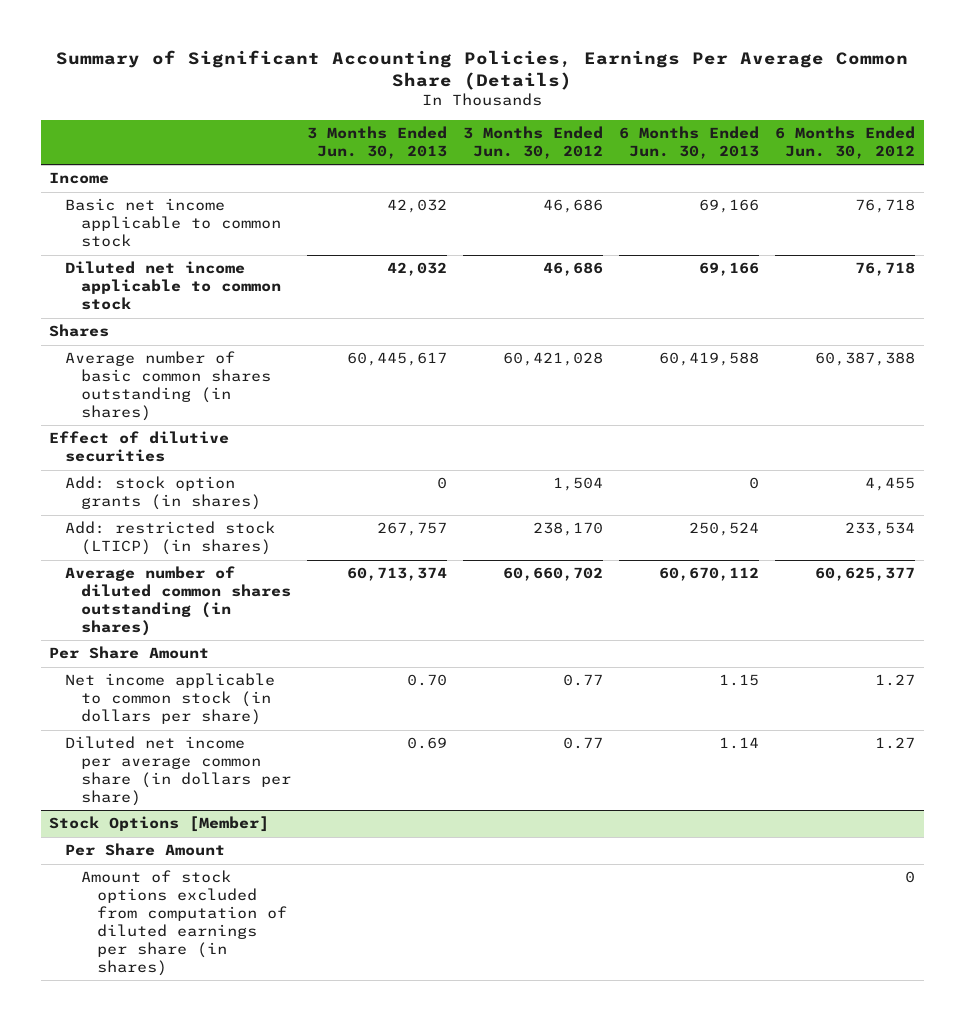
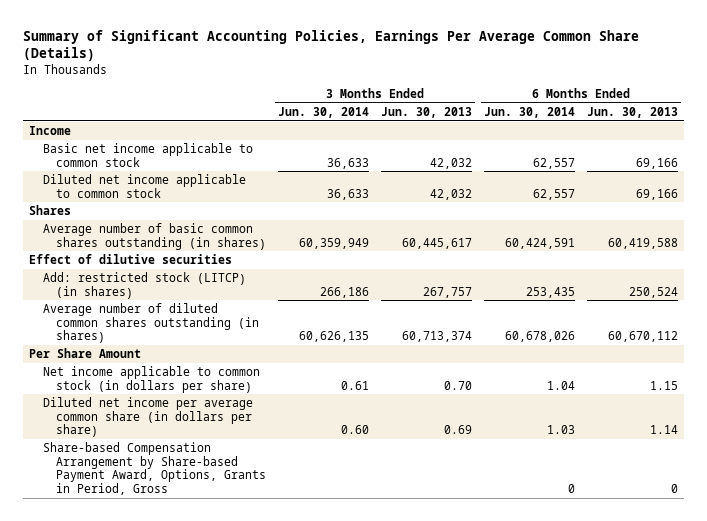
- | 3 Months Ended Jun. 30, 2013 | 3 Months Ended Jun. 30, 2012 | 6 Months Ended Jun. 30, 2013 | 6 Months Ended Jun. 30, 2012
+ | 3 Months Ended Jun. 30, 2014 | 3 Months Ended Jun. 30, 2013 | 6 Months Ended Jun. 30, 2014 | 6 Months Ended Jun. 30, 2013
- Add: stock option grants (in shares) | 0 | 1,504 | 0 | 4,455
- Add: restricted stock (LTICP) (in shares) | 267,757 | 238,170 | 250,524 | 233,534
+ Add: restricted stock (LITCP) (in shares) | 266,186 | 267,757 | 253,435 | 250,524
- Stock Options [Member]
- Per Share Amount
- Amount of stock options excluded from computation of diluted earnings per share (in shares) | | | | 0
+ Share-based Compensation Arrangement by Share-based Payment Award, Options, Grants in Period, Gross | | | 0 | 0

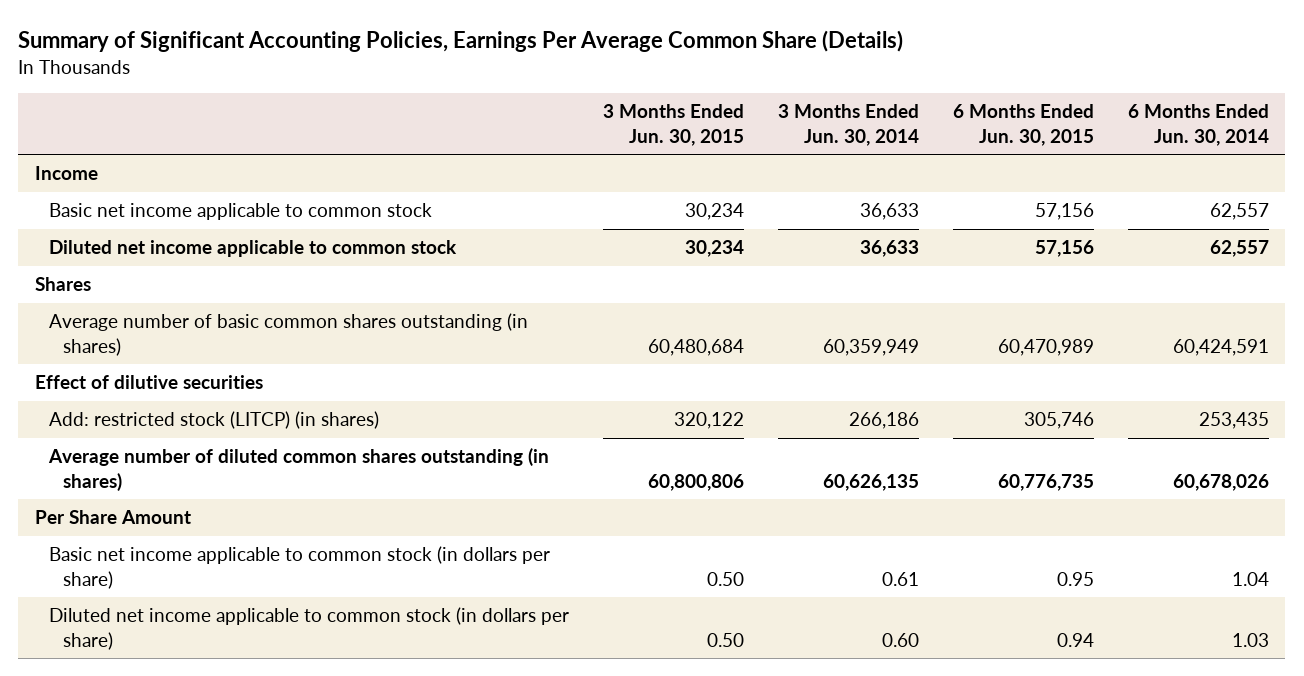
- | 3 Months Ended Jun. 30, 2014 | 3 Months Ended Jun. 30, 2013 | 6 Months Ended Jun. 30, 2014 | 6 Months Ended Jun. 30, 2013
+ | 3 Months Ended Jun. 30, 2015 | 3 Months Ended Jun. 30, 2014 | 6 Months Ended Jun. 30, 2015 | 6 Months Ended Jun. 30, 2014
- Net income applicable to common stock (in dollars per share) | 0.61 | 0.70 | 1.04 | 1.15
- Diluted net income per average common share (in dollars per share) | 0.60 | 0.69 | 1.03 | 1.14
- Share-based Compensation Arrangement by Share-based Payment Award, Options, Grants in Period, Gross | | | 0 | 0
+ Basic net income applicable to common stock (in dollars per share) | 0.50 | 0.61 | 0.95 | 1.04
+ Diluted net income applicable to common stock (in dollars per share) | 0.50 | 0.60 | 0.94 | 1.03

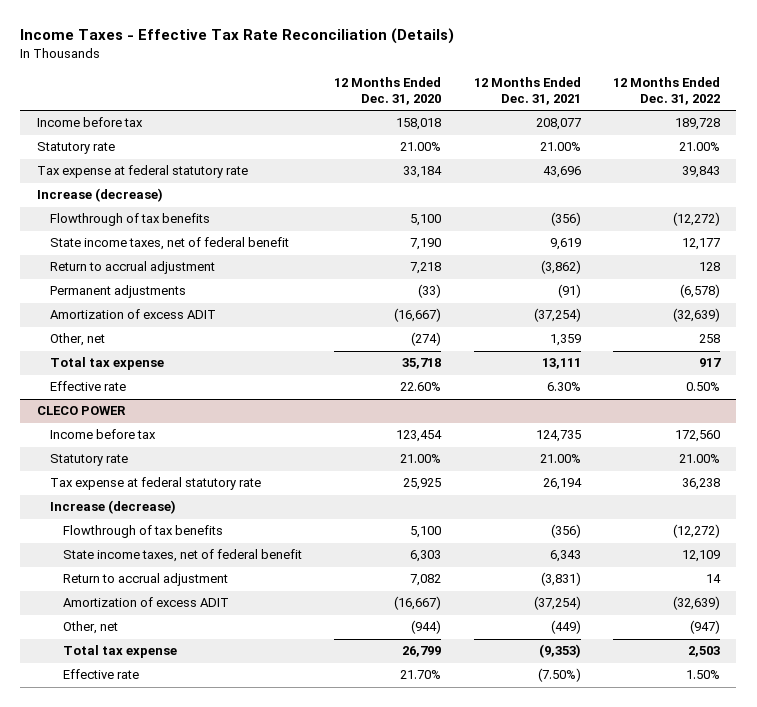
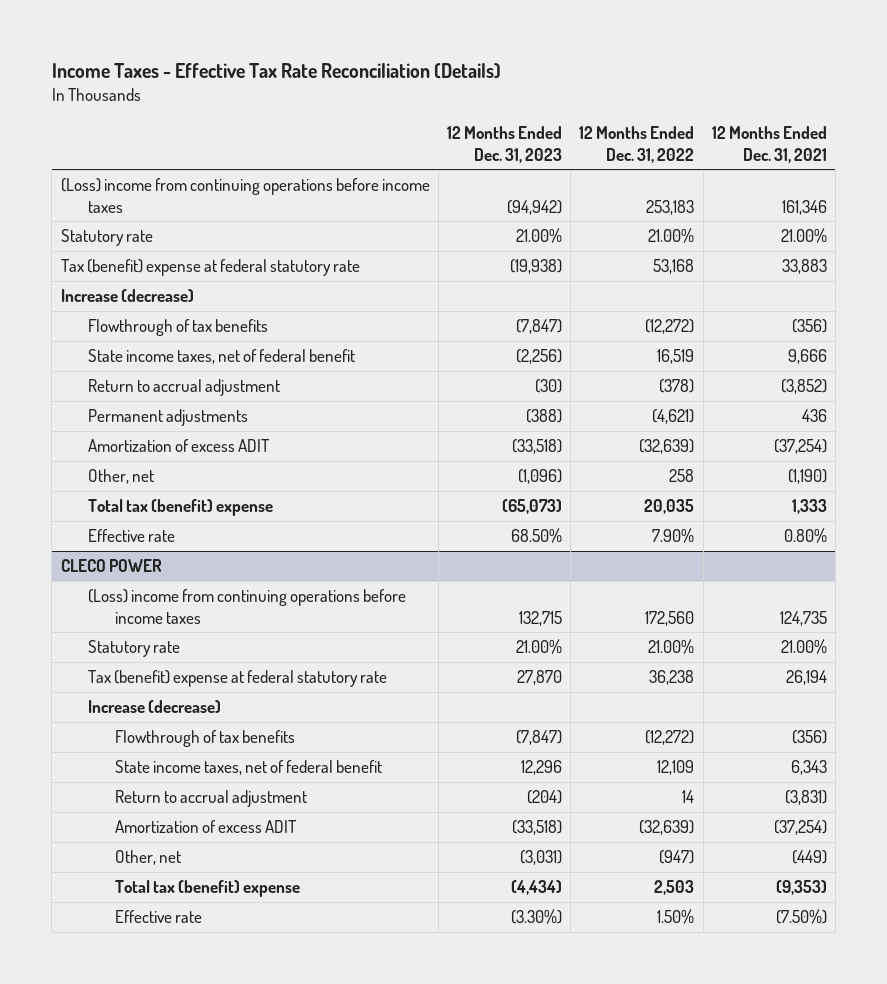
- | 12 Months Ended Dec. 31, 2020 | 12 Months Ended Dec. 31, 2021 | 12 Months Ended Dec. 31, 2022
+ | 12 Months Ended Dec. 31, 2023 | 12 Months Ended Dec. 31, 2022 | 12 Months Ended Dec. 31, 2021
- Income before tax | 158,018 | 208,077 | 189,728
+ (Loss) income from continuing operations before income taxes | (94,942) | 253,183 | 161,346
- Tax expense at federal statutory rate | 33,184 | 43,696 | 39,843
+ Tax (benefit) expense at federal statutory rate | (19,938) | 53,168 | 33,883
- State income taxes, net of federal benefit | 7,190 | 9,619 | 12,177
- Return to accrual adjustment | 7,218 | (3,862) | 128
- Permanent adjustments | (33) | (91) | (6,578)
+ State income taxes, net of federal benefit | (2,256) | 16,519 | 9,666
+ Return to accrual adjustment | (30) | (378) | (3,852)
+ Permanent adjustments | (388) | (4,621) | 436
- Other, net | (274) | 1,359 | 258
- Total tax expense | 35,718 | 13,111 | 917
- Effective rate | 22.60% | 6.30% | 0.50%
+ Other, net | (1,096) | 258 | (1,190)
+ Total tax (benefit) expense | (65,073) | 20,035 | 1,333
+ Effective rate | 68.50% | 7.90% | 0.80%
@ CLECO POWER
- Income before tax | 123,454 | 124,735 | 172,560
+ (Loss) income from continuing operations before income taxes | 132,715 | 172,560 | 124,735
- Tax expense at federal statutory rate | 25,925 | 26,194 | 36,238
+ Tax (benefit) expense at federal statutory rate | 27,870 | 36,238 | 26,194
- Total tax expense | 26,799 | (9,353) | 2,503
+ Total tax (benefit) expense | (4,434) | 2,503 | (9,353)

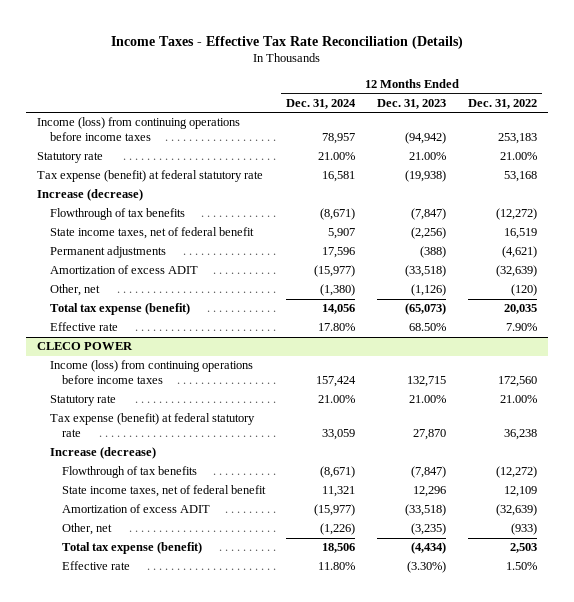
- | 12 Months Ended Dec. 31, 2023 | 12 Months Ended Dec. 31, 2022 | 12 Months Ended Dec. 31, 2021
+ | 12 Months Ended Dec. 31, 2024 | 12 Months Ended Dec. 31, 2023 | 12 Months Ended Dec. 31, 2022
- (Loss) income from continuing operations before income taxes | (94,942) | 253,183 | 161,346
+ Income (loss) from continuing operations before income taxes | 78,957 | (94,942) | 253,183
- Tax (benefit) expense at federal statutory rate | (19,938) | 53,168 | 33,883
+ Tax expense (benefit) at federal statutory rate | 16,581 | (19,938) | 53,168
- Return to accrual adjustment | (30) | (378) | (3,852)
- Other, net | (1,096) | 258 | (1,190)
- Total tax (benefit) expense | (65,073) | 20,035 | 1,333
+ Other, net | (1,380) | (1,126) | (120)
+ Total tax expense (benefit) | 14,056 | (65,073) | 20,035
@ CLECO POWER
- (Loss) income from continuing operations before income taxes | 132,715 | 172,560 | 124,735
+ Income (loss) from continuing operations before income taxes | 157,424 | 132,715 | 172,560
- Tax (benefit) expense at federal statutory rate | 27,870 | 36,238 | 26,194
+ Tax expense (benefit) at federal statutory rate | 33,059 | 27,870 | 36,238
- Return to accrual adjustment | (204) | 14 | (3,831)
- Other, net | (3,031) | (947) | (449)
- Total tax (benefit) expense | (4,434) | 2,503 | (9,353)
+ Other, net | (1,226) | (3,235) | (933)
+ Total tax expense (benefit) | 18,506 | (4,434) | 2,503

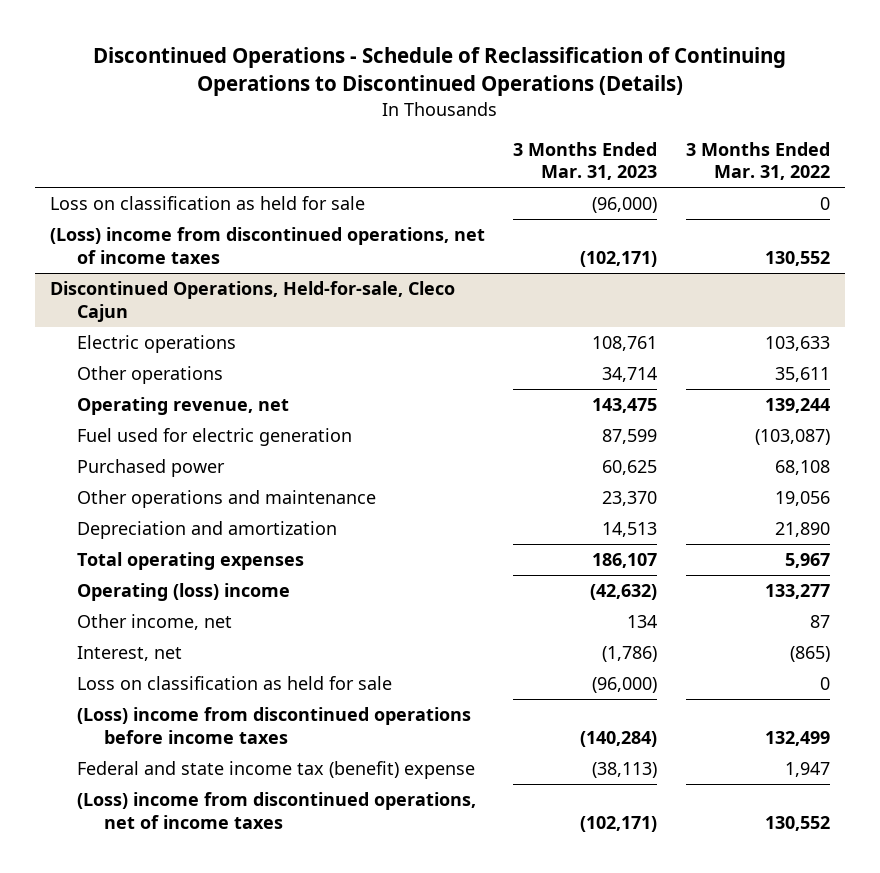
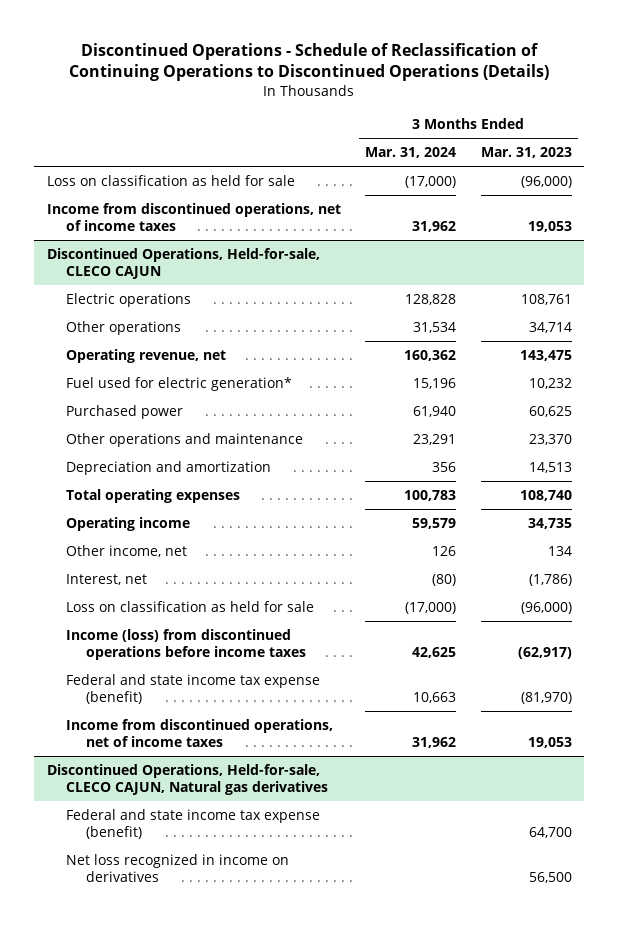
- | 3 Months Ended Mar. 31, 2023 | 3 Months Ended Mar. 31, 2022
+ | 3 Months Ended Mar. 31, 2024 | 3 Months Ended Mar. 31, 2023
- (Loss) income from discontinued operations, net of income taxes | (102,171) | 130,552
- Discontinued Operations, Held-for-sale, Cleco Cajun
+ Income from discontinued operations, net of income taxes | 31,962 | 19,053
+ Discontinued Operations, Held-for-sale, CLECO CAJUN
- Fuel used for electric generation | 87,599 | (103,087)
+ Fuel used for electric generation* | 15,196 | 10,232
- Total operating expenses | 186,107 | 5,967
- Operating (loss) income | (42,632) | 133,277
+ Total operating expenses | 100,783 | 108,740
+ Operating income | 59,579 | 34,735
- (Loss) income from discontinued operations before income taxes | (140,284) | 132,499
- Federal and state income tax (benefit) expense | (38,113) | 1,947
- (Loss) income from discontinued operations, net of income taxes | (102,171) | 130,552
+ Income (loss) from discontinued operations before income taxes | 42,625 | (62,917)
+ Federal and state income tax expense (benefit) | 10,663 | (81,970)
+ Income from discontinued operations, net of income taxes | 31,962 | 19,053
+ Discontinued Operations, Held-for-sale, CLECO CAJUN, Natural gas derivatives
+ Federal and state income tax expense (benefit) | | 64,700
+ Net loss recognized in income on derivatives | | 56,500

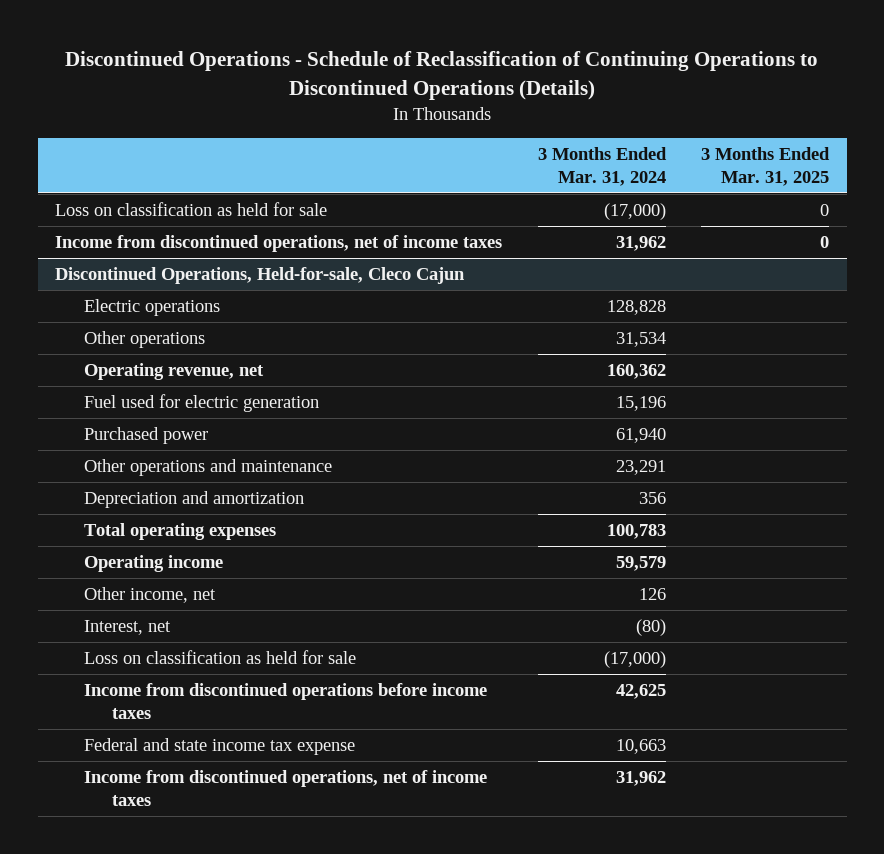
- | 3 Months Ended Mar. 31, 2024 | 3 Months Ended Mar. 31, 2023
+ | 3 Months Ended Mar. 31, 2024 | 3 Months Ended Mar. 31, 2025
- Discontinued Operations, Held-for-sale, CLECO CAJUN
+ Discontinued Operations, Held-for-sale, Cleco Cajun
- Fuel used for electric generation* | 15,196 | 10,232
+ Fuel used for electric generation | 15,196 |
- Income (loss) from discontinued operations before income taxes | 42,625 | (62,917)
- Federal and state income tax expense (benefit) | 10,663 | (81,970)
+ Income from discontinued operations before income taxes | 42,625 |
+ Federal and state income tax expense | 10,663 |
- Discontinued Operations, Held-for-sale, CLECO CAJUN, Natural gas derivatives
- Federal and state income tax expense (benefit) | | 64,700
- Net loss recognized in income on derivatives | | 56,500

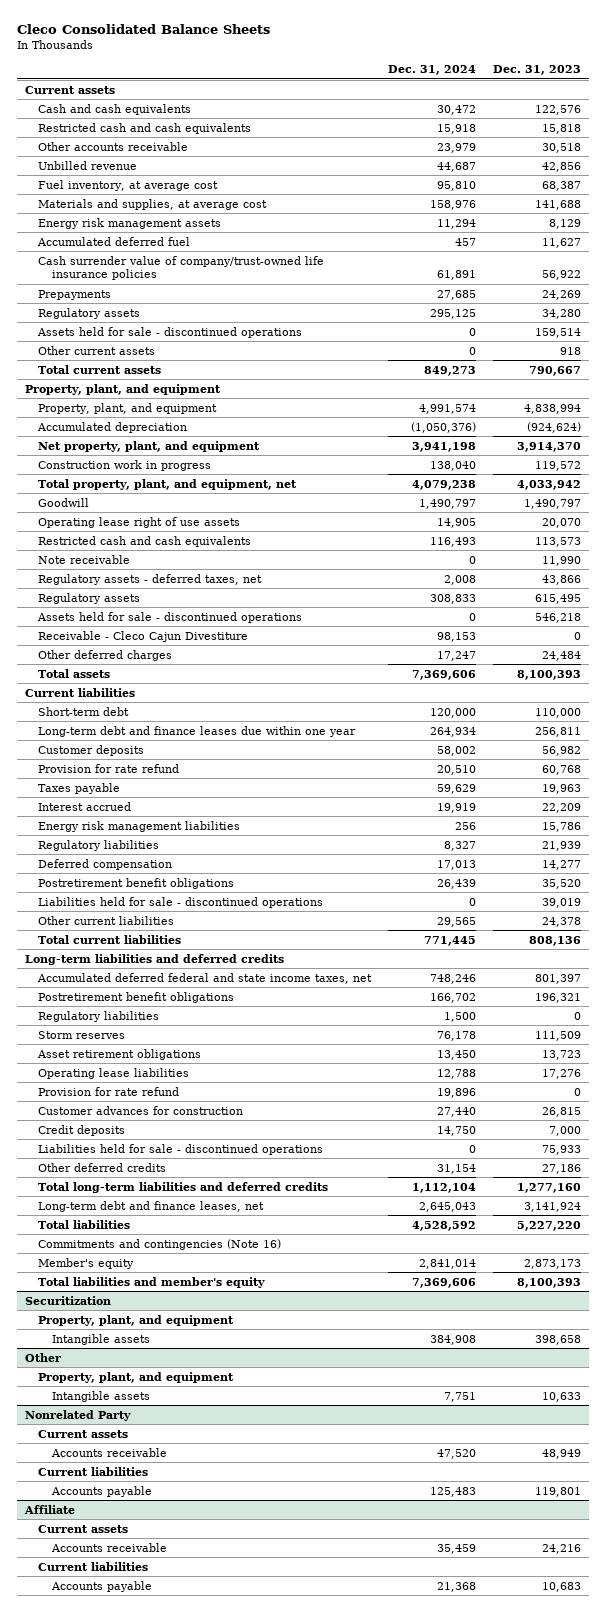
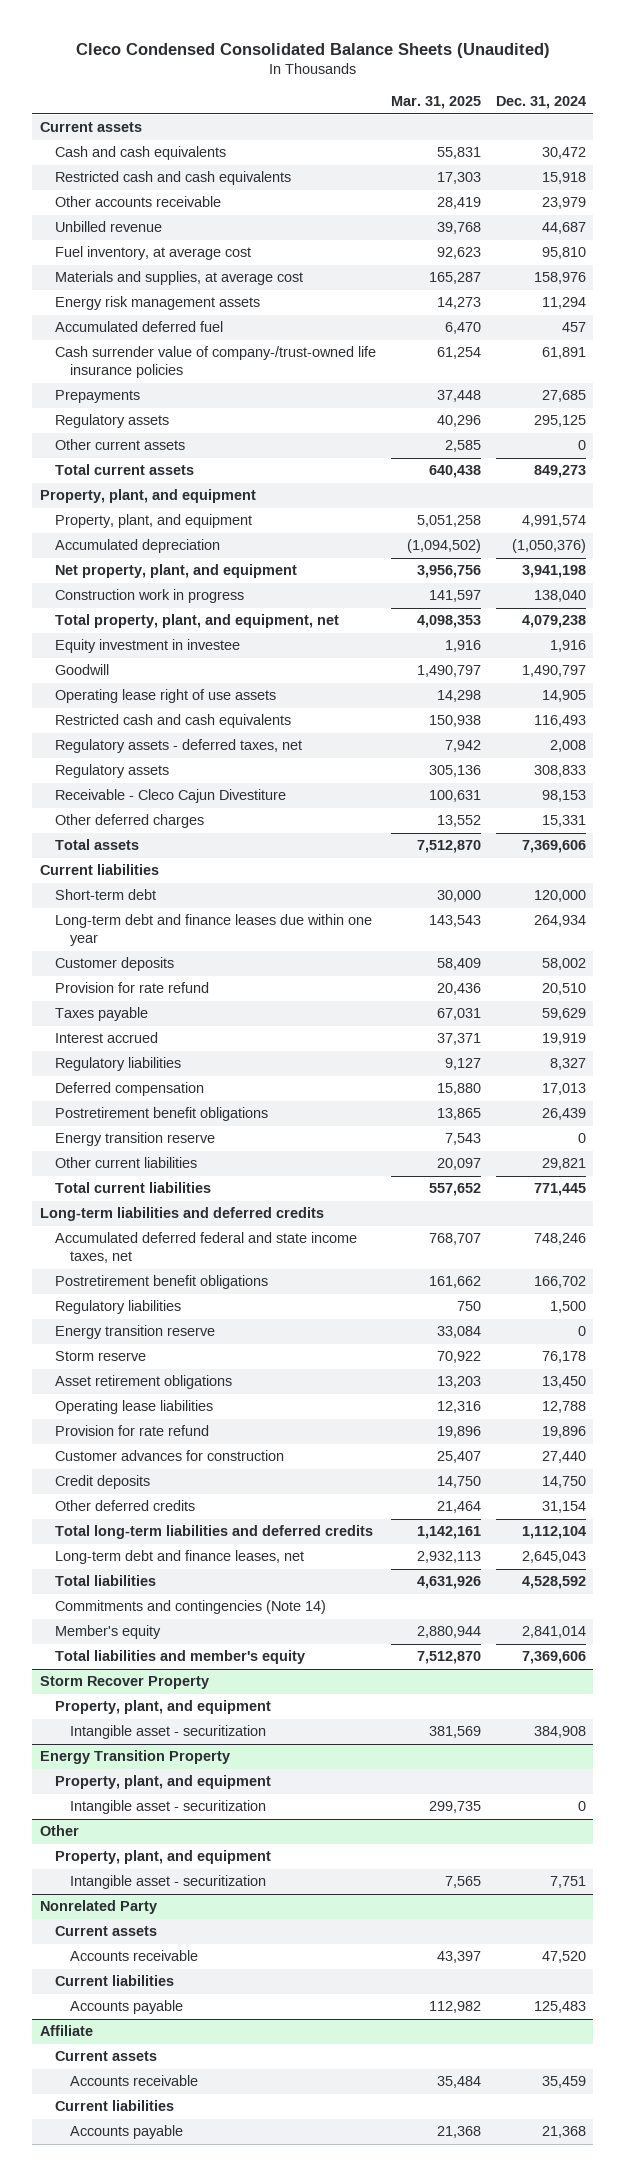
- Cleco Consolidated Balance Sheets
+ Cleco Condensed Consolidated Balance Sheets (Unaudited)
- | Dec. 31, 2024 | Dec. 31, 2023
+ | Mar. 31, 2025 | Dec. 31, 2024
- Cash surrender value of company/trust-owned life insurance policies | 61,891 | 56,922
+ Cash surrender value of company-/trust-owned life insurance policies | 61,254 | 61,891
- Assets held for sale - discontinued operations | 0 | 159,514
+ Equity investment in investee | 1,916 | 1,916
- Note receivable | 0 | 11,990
- Assets held for sale - discontinued operations | 0 | 546,218
- Other deferred charges | 17,247 | 24,484
+ Other deferred charges | 13,552 | 15,331
- Energy risk management liabilities | 256 | 15,786
- Liabilities held for sale - discontinued operations | 0 | 39,019
- Other current liabilities | 29,565 | 24,378
+ Energy transition reserve | 7,543 | 0
+ Other current liabilities | 20,097 | 29,821
- Storm reserves | 76,178 | 111,509
+ Energy transition reserve | 33,084 | 0
+ Storm reserve | 70,922 | 76,178
- Liabilities held for sale - discontinued operations | 0 | 75,933
- Commitments and contingencies (Note 16)
+ Commitments and contingencies (Note 14)
- Securitization
+ Storm Recover Property
- Intangible assets | 384,908 | 398,658
+ Intangible asset - securitization | 381,569 | 384,908
+ Energy Transition Property
+ Property, plant, and equipment
+ Intangible asset - securitization | 299,735 | 0
@ Other
- Intangible assets | 7,751 | 10,633
+ Intangible asset - securitization | 7,565 | 7,751

